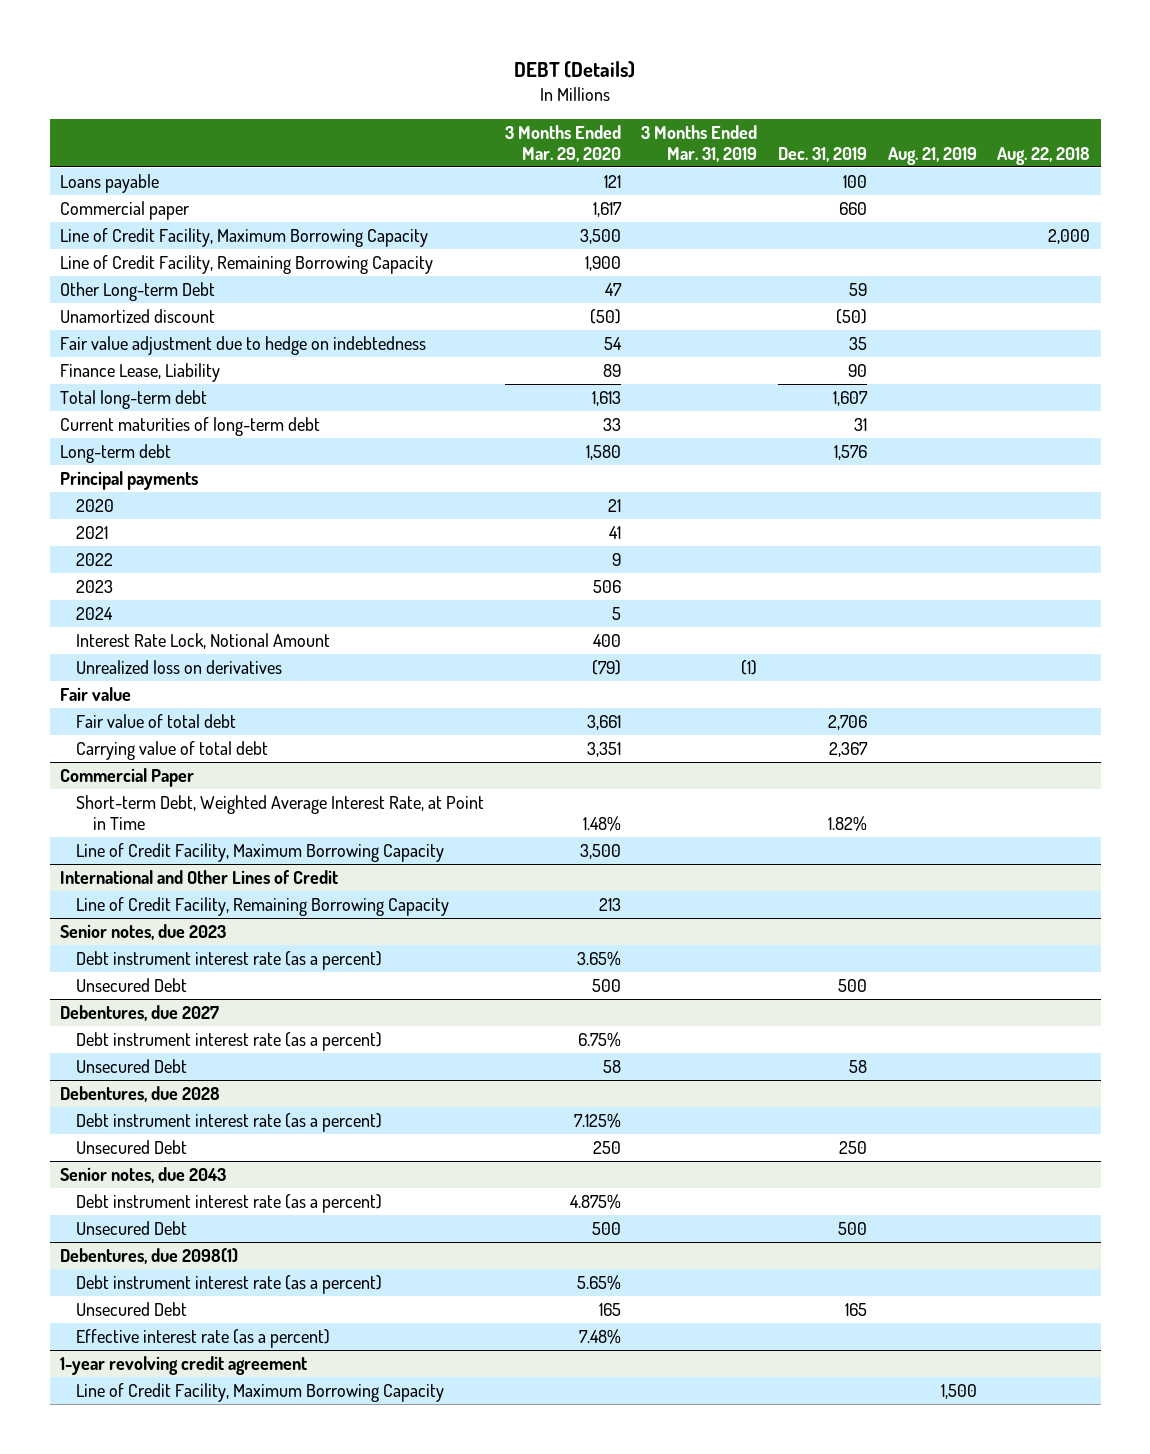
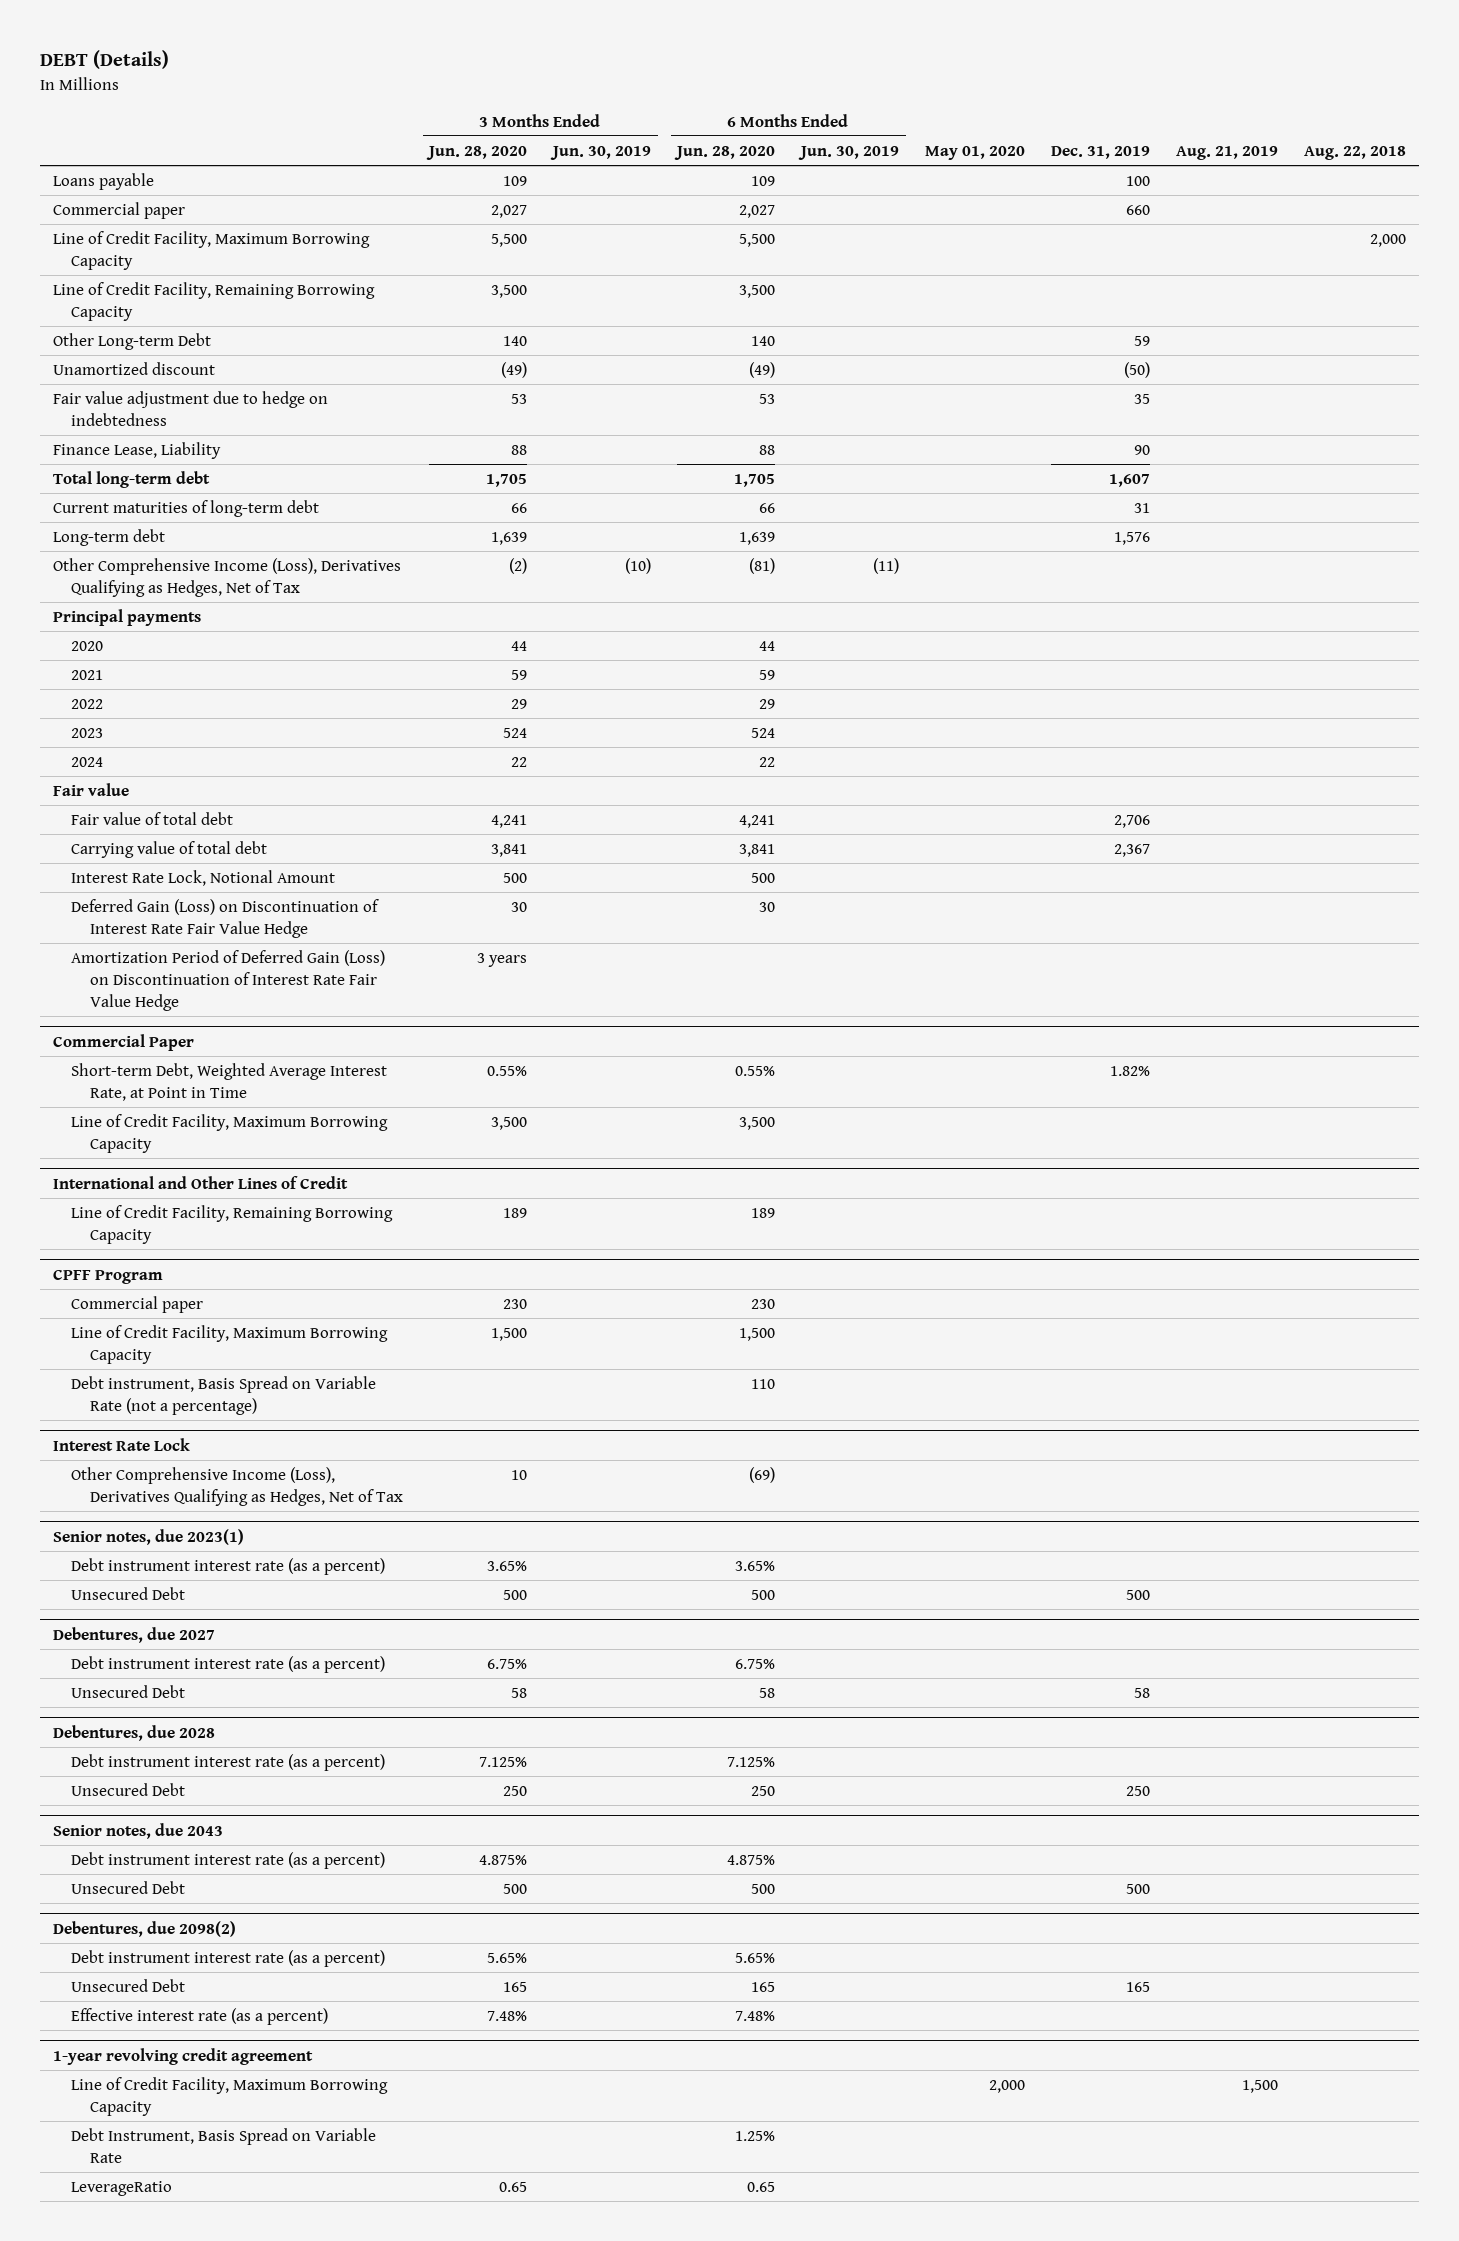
- | 3 Months Ended Mar. 29, 2020 | 3 Months Ended Mar. 31, 2019 | Dec. 31, 2019 | Aug. 21, 2019 | Aug. 22, 2018
+ | 3 Months Ended Jun. 28, 2020 | 3 Months Ended Jun. 30, 2019 | 6 Months Ended Jun. 28, 2020 | 6 Months Ended Jun. 30, 2019 | May 01, 2020 | Dec. 31, 2019 | Aug. 21, 2019 | Aug. 22, 2018
+ Other Comprehensive Income (Loss), Derivatives Qualifying as Hedges, Net of Tax | (2) | (10) | (81) | (11) | | | |
- Unrealized loss on derivatives | (79) | (1) | | |
moved down: Interest Rate Lock, Notional Amount | 500 | | 500 | | | | |
+ Deferred Gain (Loss) on Discontinuation of Interest Rate Fair Value Hedge | 30 | | 30 | | | | |
+ Amortization Period of Deferred Gain (Loss) on Discontinuation of Interest Rate Fair Value Hedge | 3 years | | | | | | |
- Senior notes, due 2023
+ CPFF Program
+ Commercial paper | 230 | | 230 | | | | |
+ Line of Credit Facility, Maximum Borrowing Capacity | 1,500 | | 1,500 | | | | |
+ Debt instrument, Basis Spread on Variable Rate (not a percentage) | | | 110 | | | | |
+ Interest Rate Lock
+ Other Comprehensive Income (Loss), Derivatives Qualifying as Hedges, Net of Tax | 10 | | (69) | | | | |
+ Senior notes, due 2023(1)
- Debentures, due 2098(1)
+ Debentures, due 2098(2)
@ 1-year revolving credit agreement
+ Debt Instrument, Basis Spread on Variable Rate | | | 1.25% | | | | |
+ LeverageRatio | 0.65 | | 0.65 | | | | |

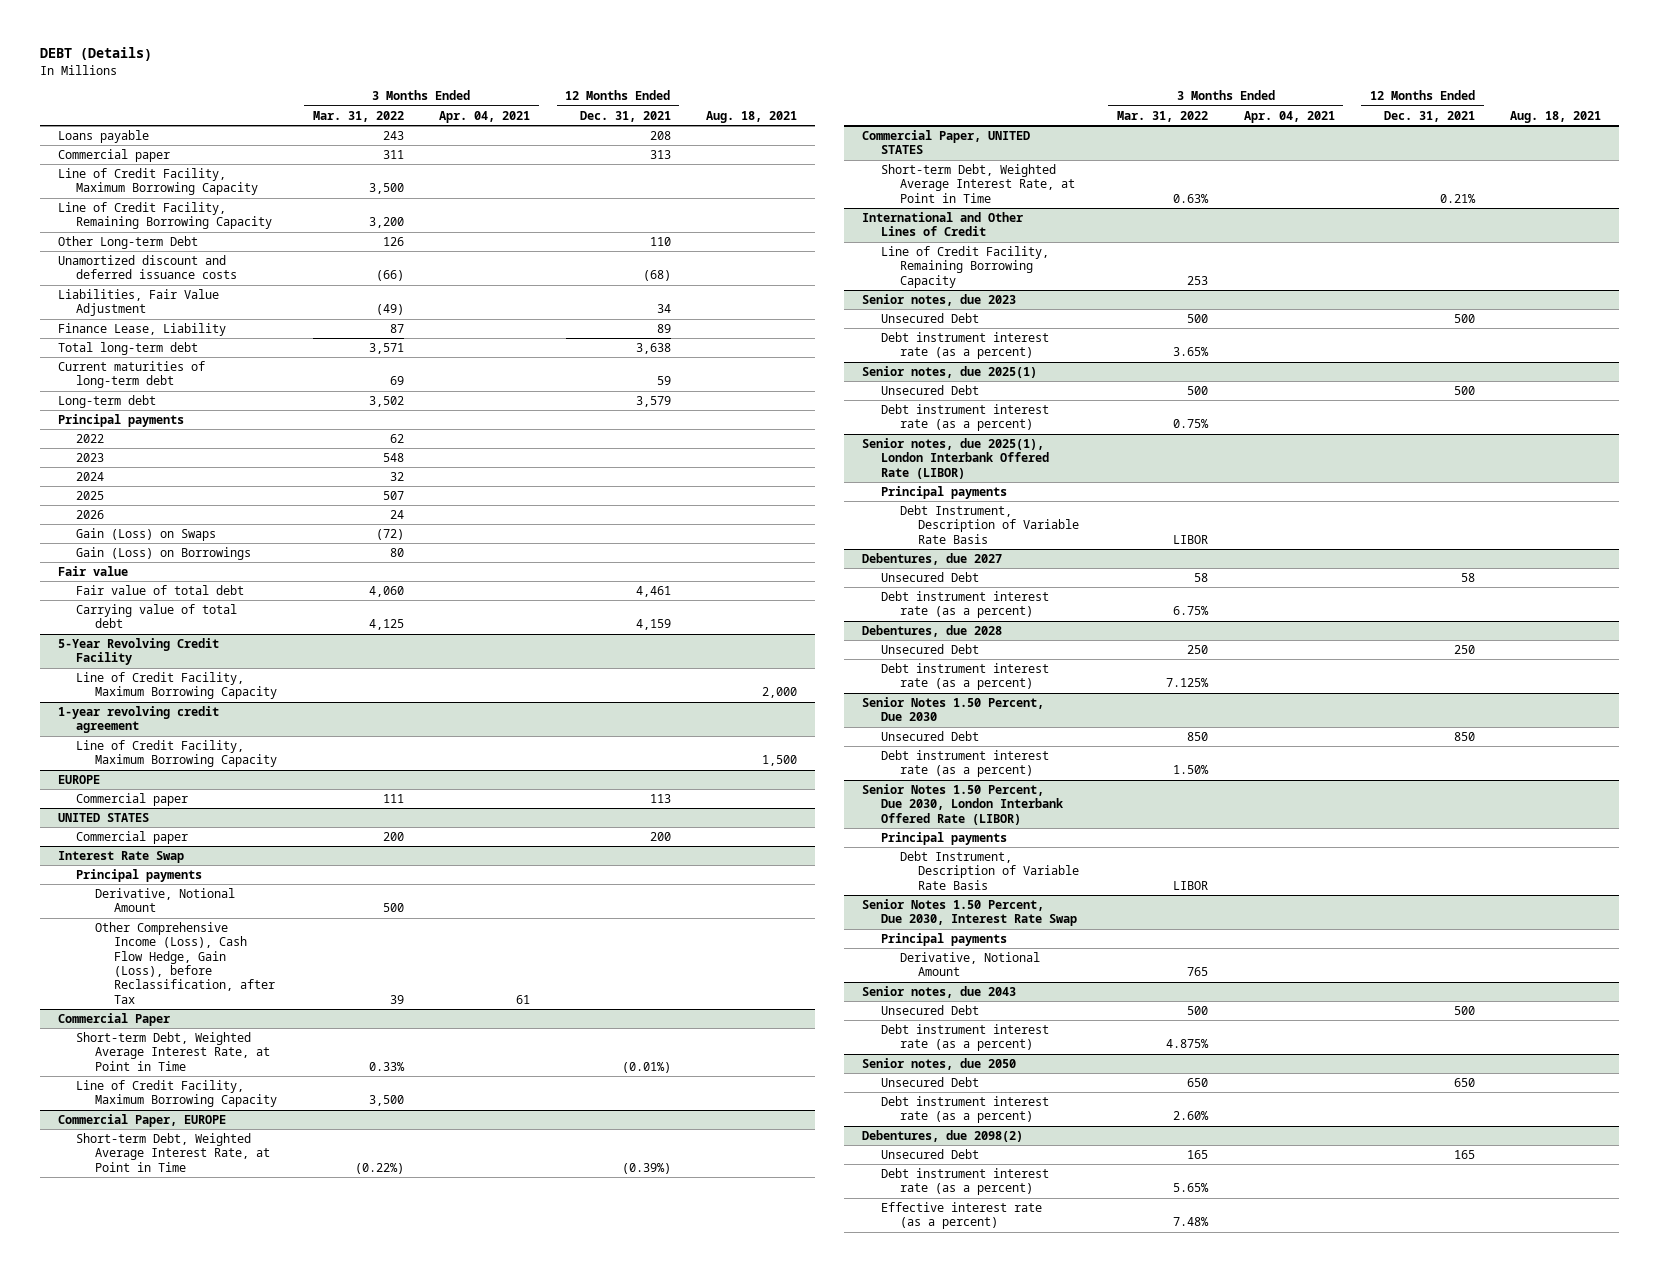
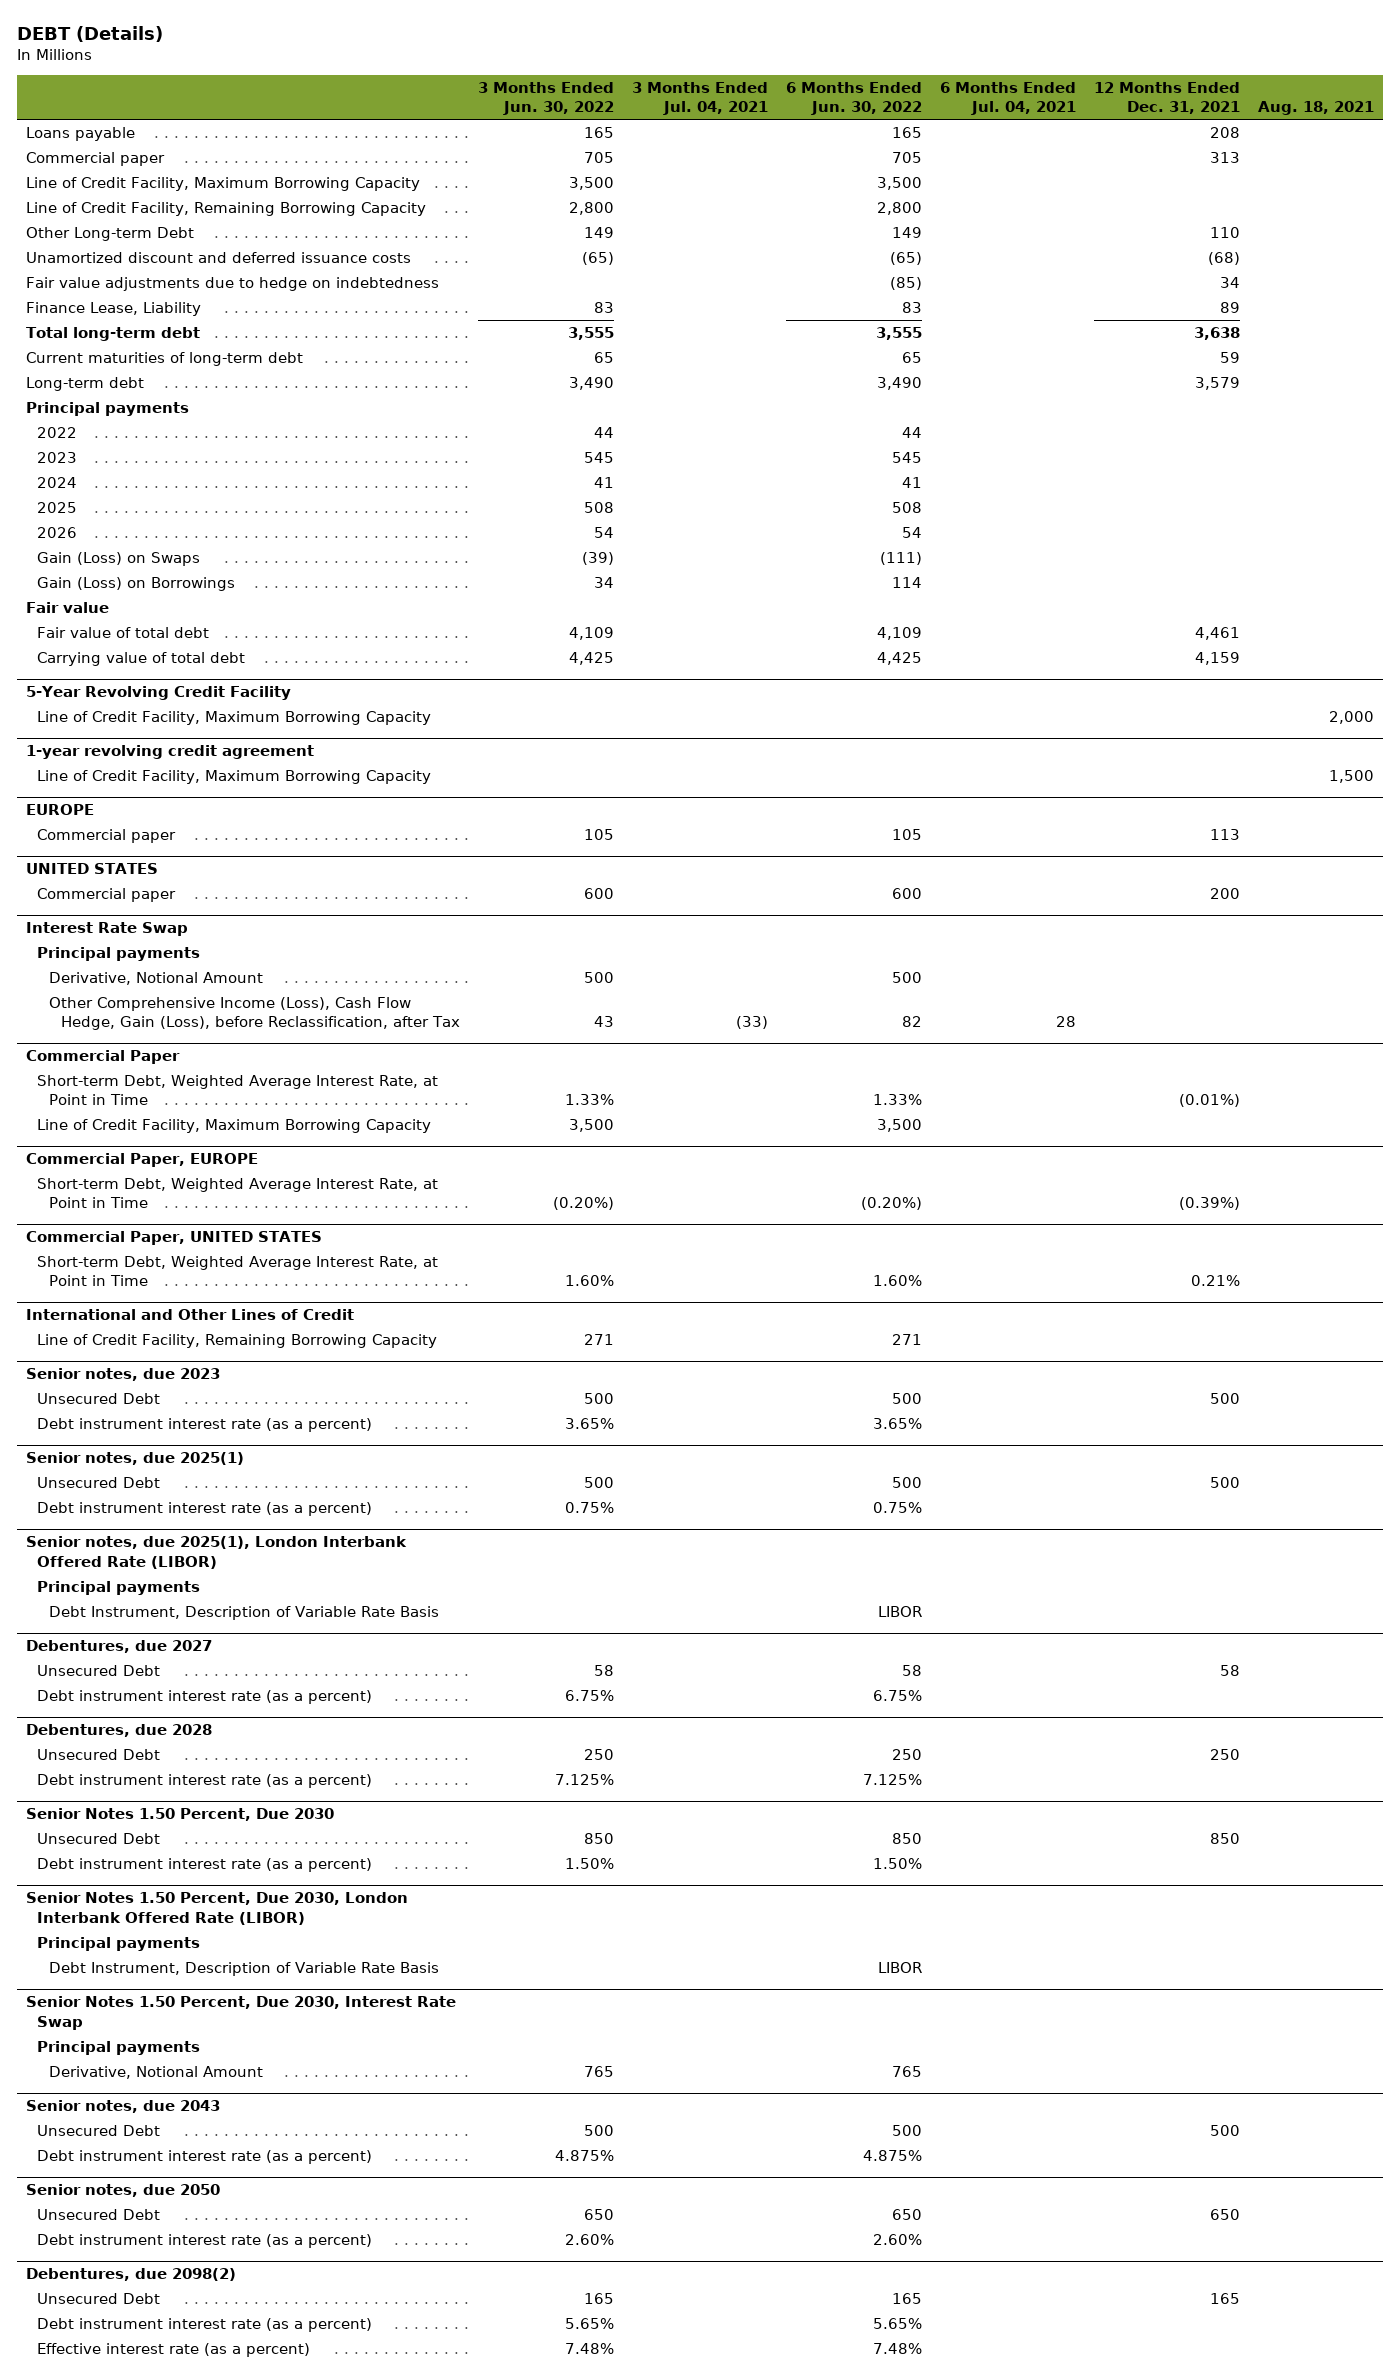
- | 3 Months Ended Mar. 31, 2022 | 3 Months Ended Apr. 04, 2021 | 12 Months Ended Dec. 31, 2021 | Aug. 18, 2021
+ | 3 Months Ended Jun. 30, 2022 | 3 Months Ended Jul. 04, 2021 | 6 Months Ended Jun. 30, 2022 | 6 Months Ended Jul. 04, 2021 | 12 Months Ended Dec. 31, 2021 | Aug. 18, 2021
- Liabilities, Fair Value Adjustment | (49) | | 34 |
+ Fair value adjustments due to hedge on indebtedness | | | (85) | | 34 |

